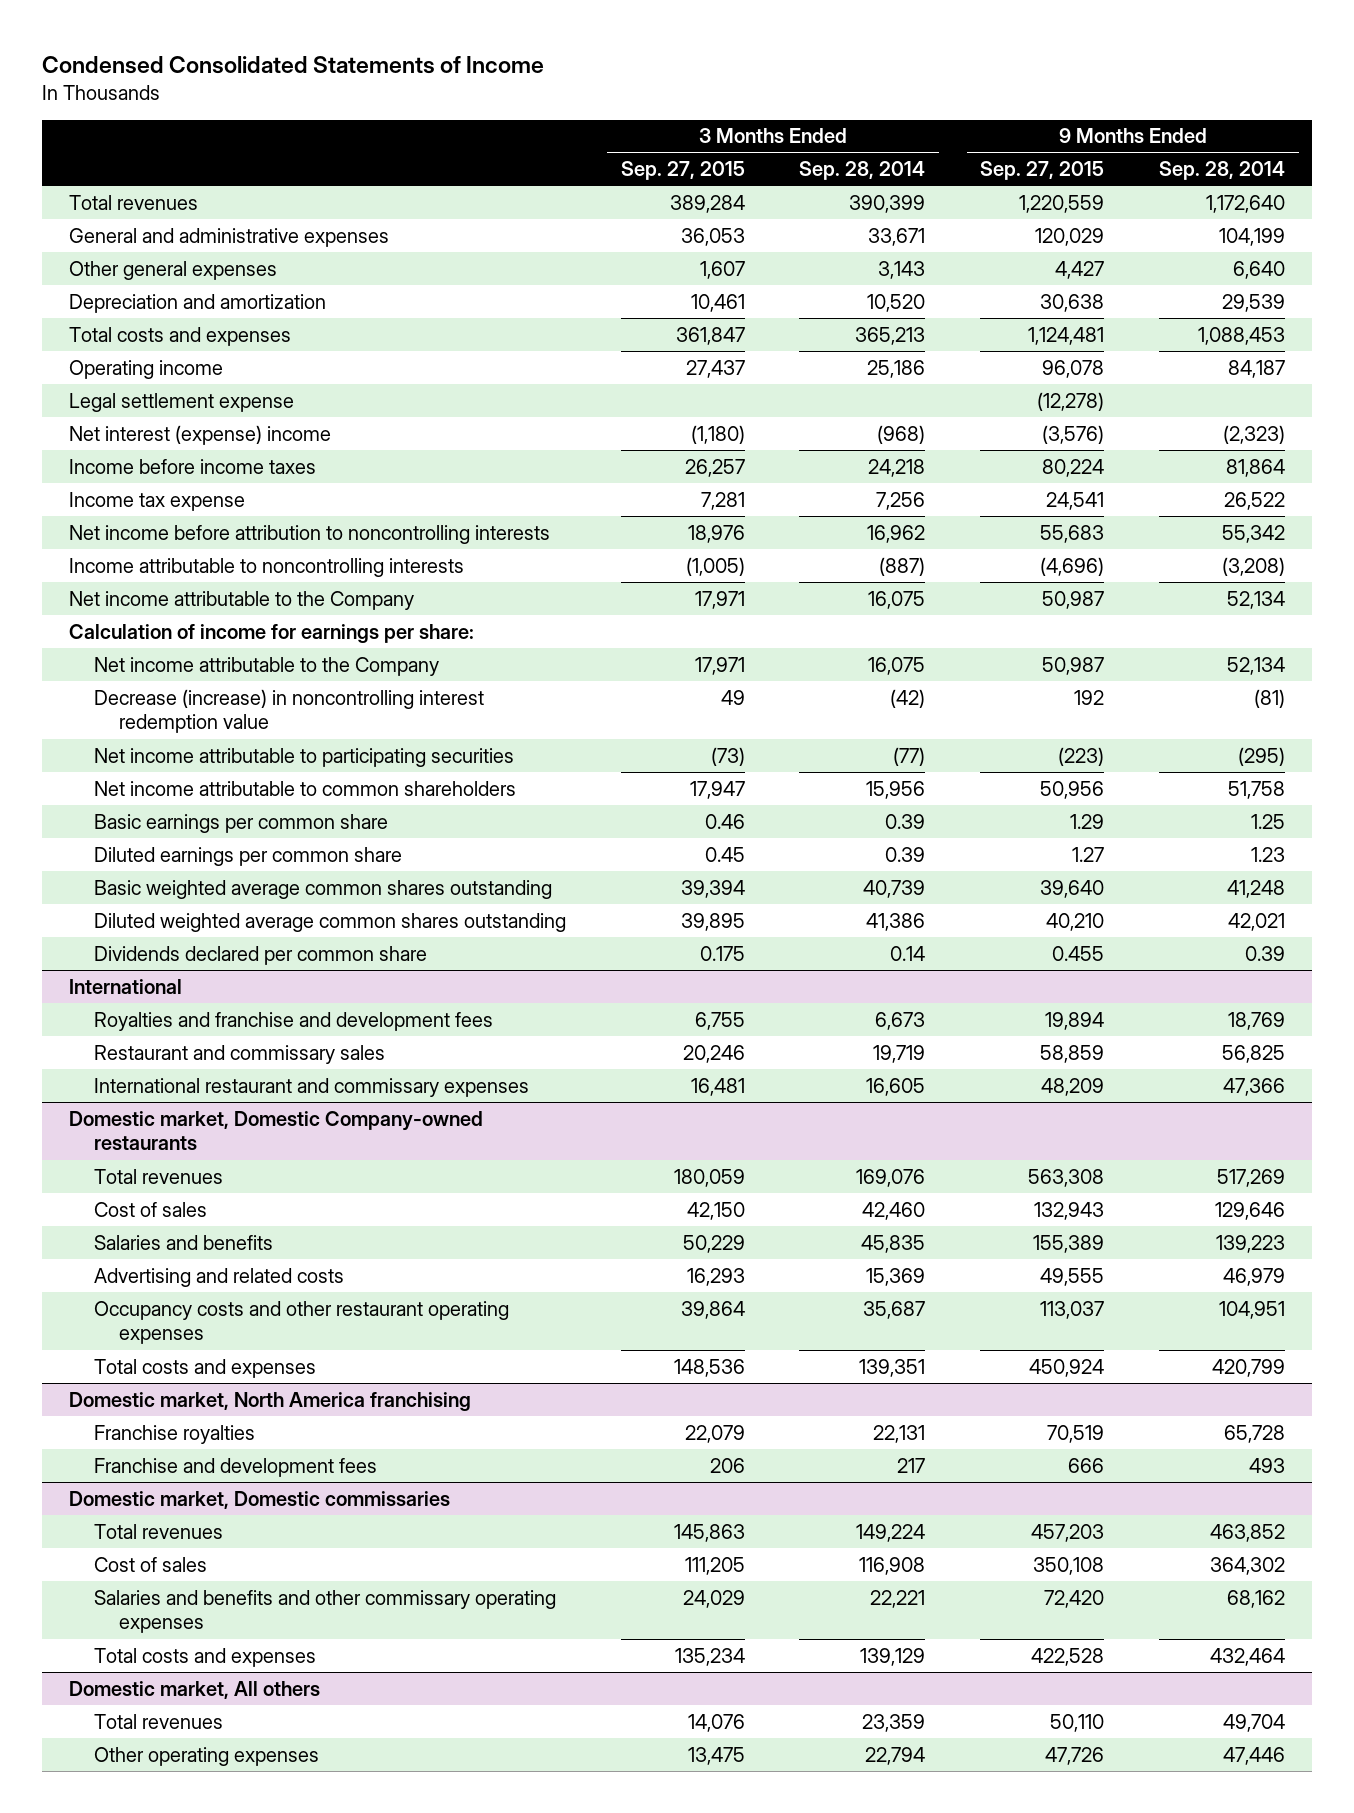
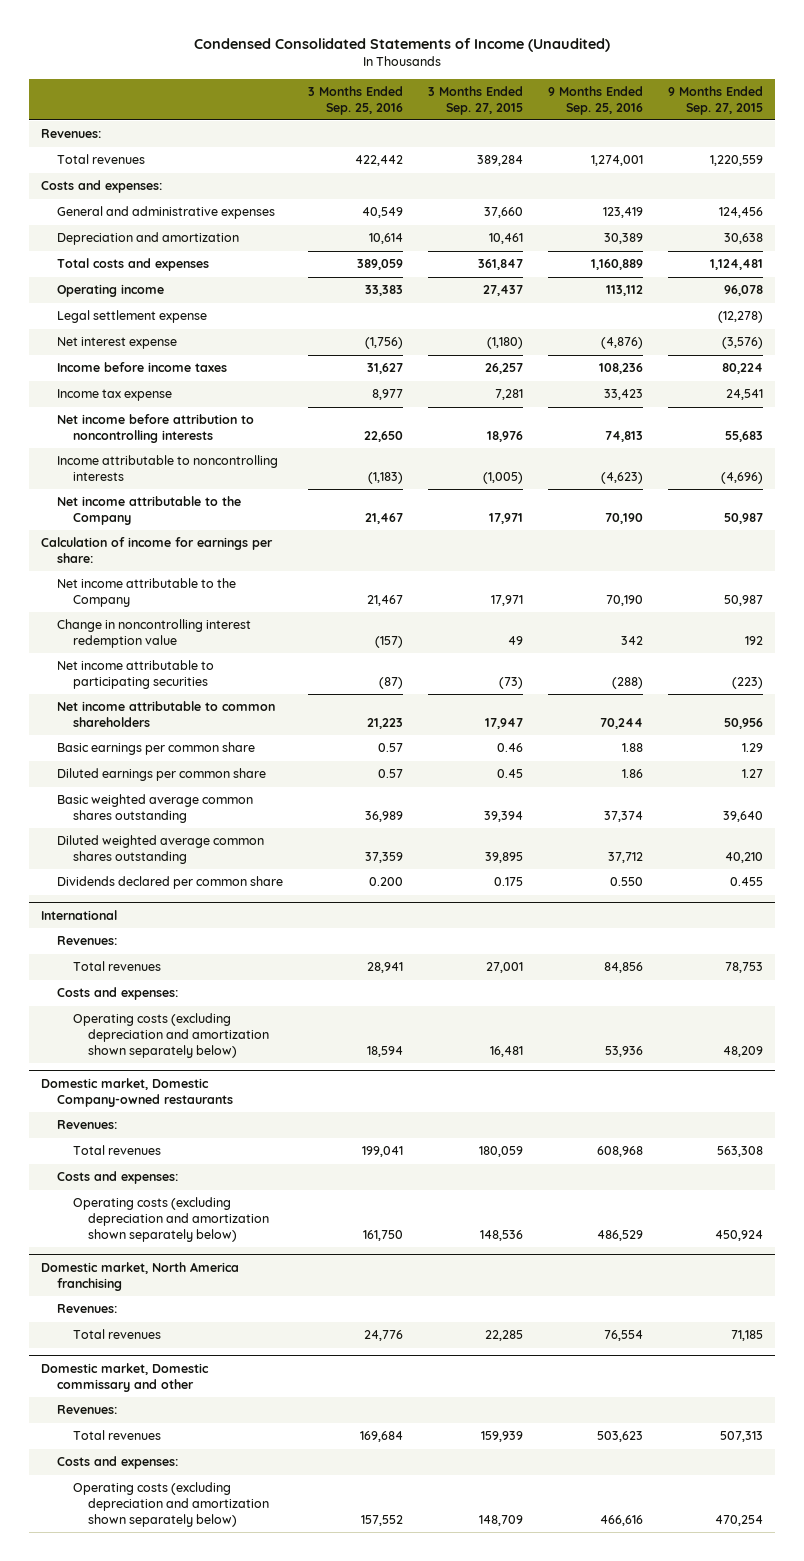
- Condensed Consolidated Statements of Income
+ Condensed Consolidated Statements of Income (Unaudited)
- | 3 Months Ended Sep. 27, 2015 | 3 Months Ended Sep. 28, 2014 | 9 Months Ended Sep. 27, 2015 | 9 Months Ended Sep. 28, 2014
+ | 3 Months Ended Sep. 25, 2016 | 3 Months Ended Sep. 27, 2015 | 9 Months Ended Sep. 25, 2016 | 9 Months Ended Sep. 27, 2015
+ Revenues:
- General and administrative expenses | 36,053 | 33,671 | 120,029 | 104,199
- Other general expenses | 1,607 | 3,143 | 4,427 | 6,640
+ Costs and expenses:
+ General and administrative expenses | 40,549 | 37,660 | 123,419 | 124,456
- Net interest (expense) income | (1,180) | (968) | (3,576) | (2,323)
+ Net interest expense | (1,756) | (1,180) | (4,876) | (3,576)
- Decrease (increase) in noncontrolling interest redemption value | 49 | (42) | 192 | (81)
+ Change in noncontrolling interest redemption value | (157) | 49 | 342 | 192
@ International
- Royalties and franchise and development fees | 6,755 | 6,673 | 19,894 | 18,769
- Restaurant and commissary sales | 20,246 | 19,719 | 58,859 | 56,825
- International restaurant and commissary expenses | 16,481 | 16,605 | 48,209 | 47,366
+ Revenues:
+ Total revenues | 28,941 | 27,001 | 84,856 | 78,753
+ Costs and expenses:
+ Operating costs (excluding depreciation and amortization shown separately below) | 18,594 | 16,481 | 53,936 | 48,209
@ Domestic market, Domestic Company-owned restaurants
+ Revenues:
- Cost of sales | 42,150 | 42,460 | 132,943 | 129,646
- Salaries and benefits | 50,229 | 45,835 | 155,389 | 139,223
- Advertising and related costs | 16,293 | 15,369 | 49,555 | 46,979
- Occupancy costs and other restaurant operating expenses | 39,864 | 35,687 | 113,037 | 104,951
- Total costs and expenses | 148,536 | 139,351 | 450,924 | 420,799
+ Costs and expenses:
+ Operating costs (excluding depreciation and amortization shown separately below) | 161,750 | 148,536 | 486,529 | 450,924
@ Domestic market, North America franchising
- Franchise royalties | 22,079 | 22,131 | 70,519 | 65,728
- Franchise and development fees | 206 | 217 | 666 | 493
- Domestic market, Domestic commissaries
- Total revenues | 145,863 | 149,224 | 457,203 | 463,852
- Cost of sales | 111,205 | 116,908 | 350,108 | 364,302
- Salaries and benefits and other commissary operating expenses | 24,029 | 22,221 | 72,420 | 68,162
- Total costs and expenses | 135,234 | 139,129 | 422,528 | 432,464
- Domestic market, All others
- Total revenues | 14,076 | 23,359 | 50,110 | 49,704
- Other operating expenses | 13,475 | 22,794 | 47,726 | 47,446
@ Domestic market, North America franchising
+ Revenues:
+ Total revenues | 24,776 | 22,285 | 76,554 | 71,185
+ Domestic market, Domestic commissary and other
+ Revenues:
+ Total revenues | 169,684 | 159,939 | 503,623 | 507,313
+ Costs and expenses:
+ Operating costs (excluding depreciation and amortization shown separately below) | 157,552 | 148,709 | 466,616 | 470,254

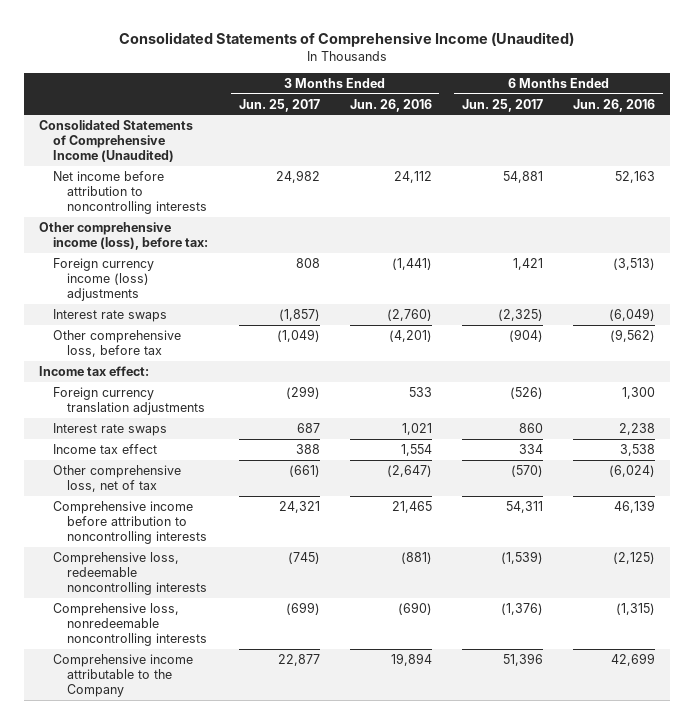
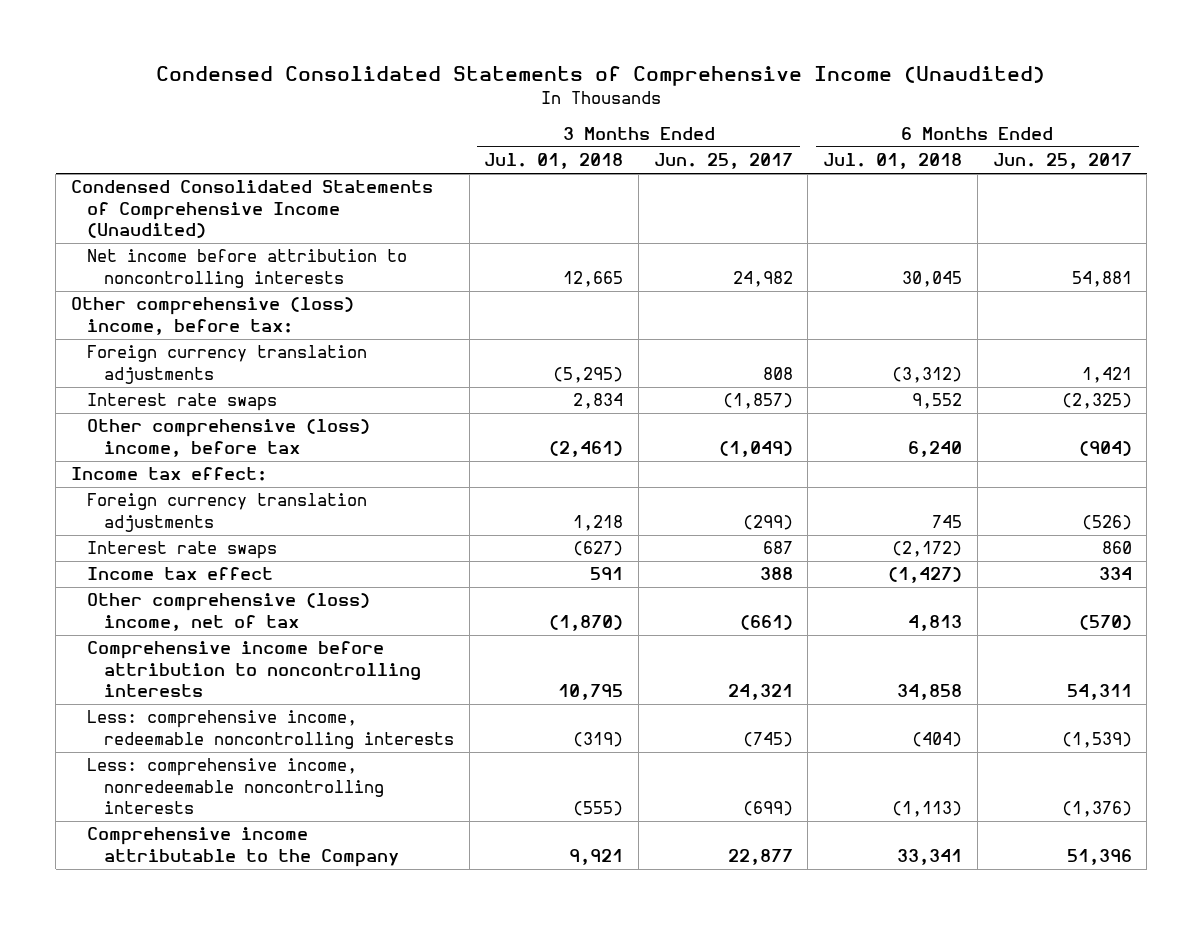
- Consolidated Statements of Comprehensive Income (Unaudited)
+ Condensed Consolidated Statements of Comprehensive Income (Unaudited)
- | 3 Months Ended Jun. 25, 2017 | 3 Months Ended Jun. 26, 2016 | 6 Months Ended Jun. 25, 2017 | 6 Months Ended Jun. 26, 2016
+ | 3 Months Ended Jul. 01, 2018 | 3 Months Ended Jun. 25, 2017 | 6 Months Ended Jul. 01, 2018 | 6 Months Ended Jun. 25, 2017
- Consolidated Statements of Comprehensive Income (Unaudited)
+ Condensed Consolidated Statements of Comprehensive Income (Unaudited)
- Other comprehensive income (loss), before tax:
- Foreign currency income (loss) adjustments | 808 | (1,441) | 1,421 | (3,513)
+ Other comprehensive (loss) income, before tax:
+ Foreign currency translation adjustments | (5,295) | 808 | (3,312) | 1,421
- Other comprehensive loss, before tax | (1,049) | (4,201) | (904) | (9,562)
+ Other comprehensive (loss) income, before tax | (2,461) | (1,049) | 6,240 | (904)
- Other comprehensive loss, net of tax | (661) | (2,647) | (570) | (6,024)
+ Other comprehensive (loss) income, net of tax | (1,870) | (661) | 4,813 | (570)
- Comprehensive loss, redeemable noncontrolling interests | (745) | (881) | (1,539) | (2,125)
- Comprehensive loss, nonredeemable noncontrolling interests | (699) | (690) | (1,376) | (1,315)
+ Less: comprehensive income, redeemable noncontrolling interests | (319) | (745) | (404) | (1,539)
+ Less: comprehensive income, nonredeemable noncontrolling interests | (555) | (699) | (1,113) | (1,376)

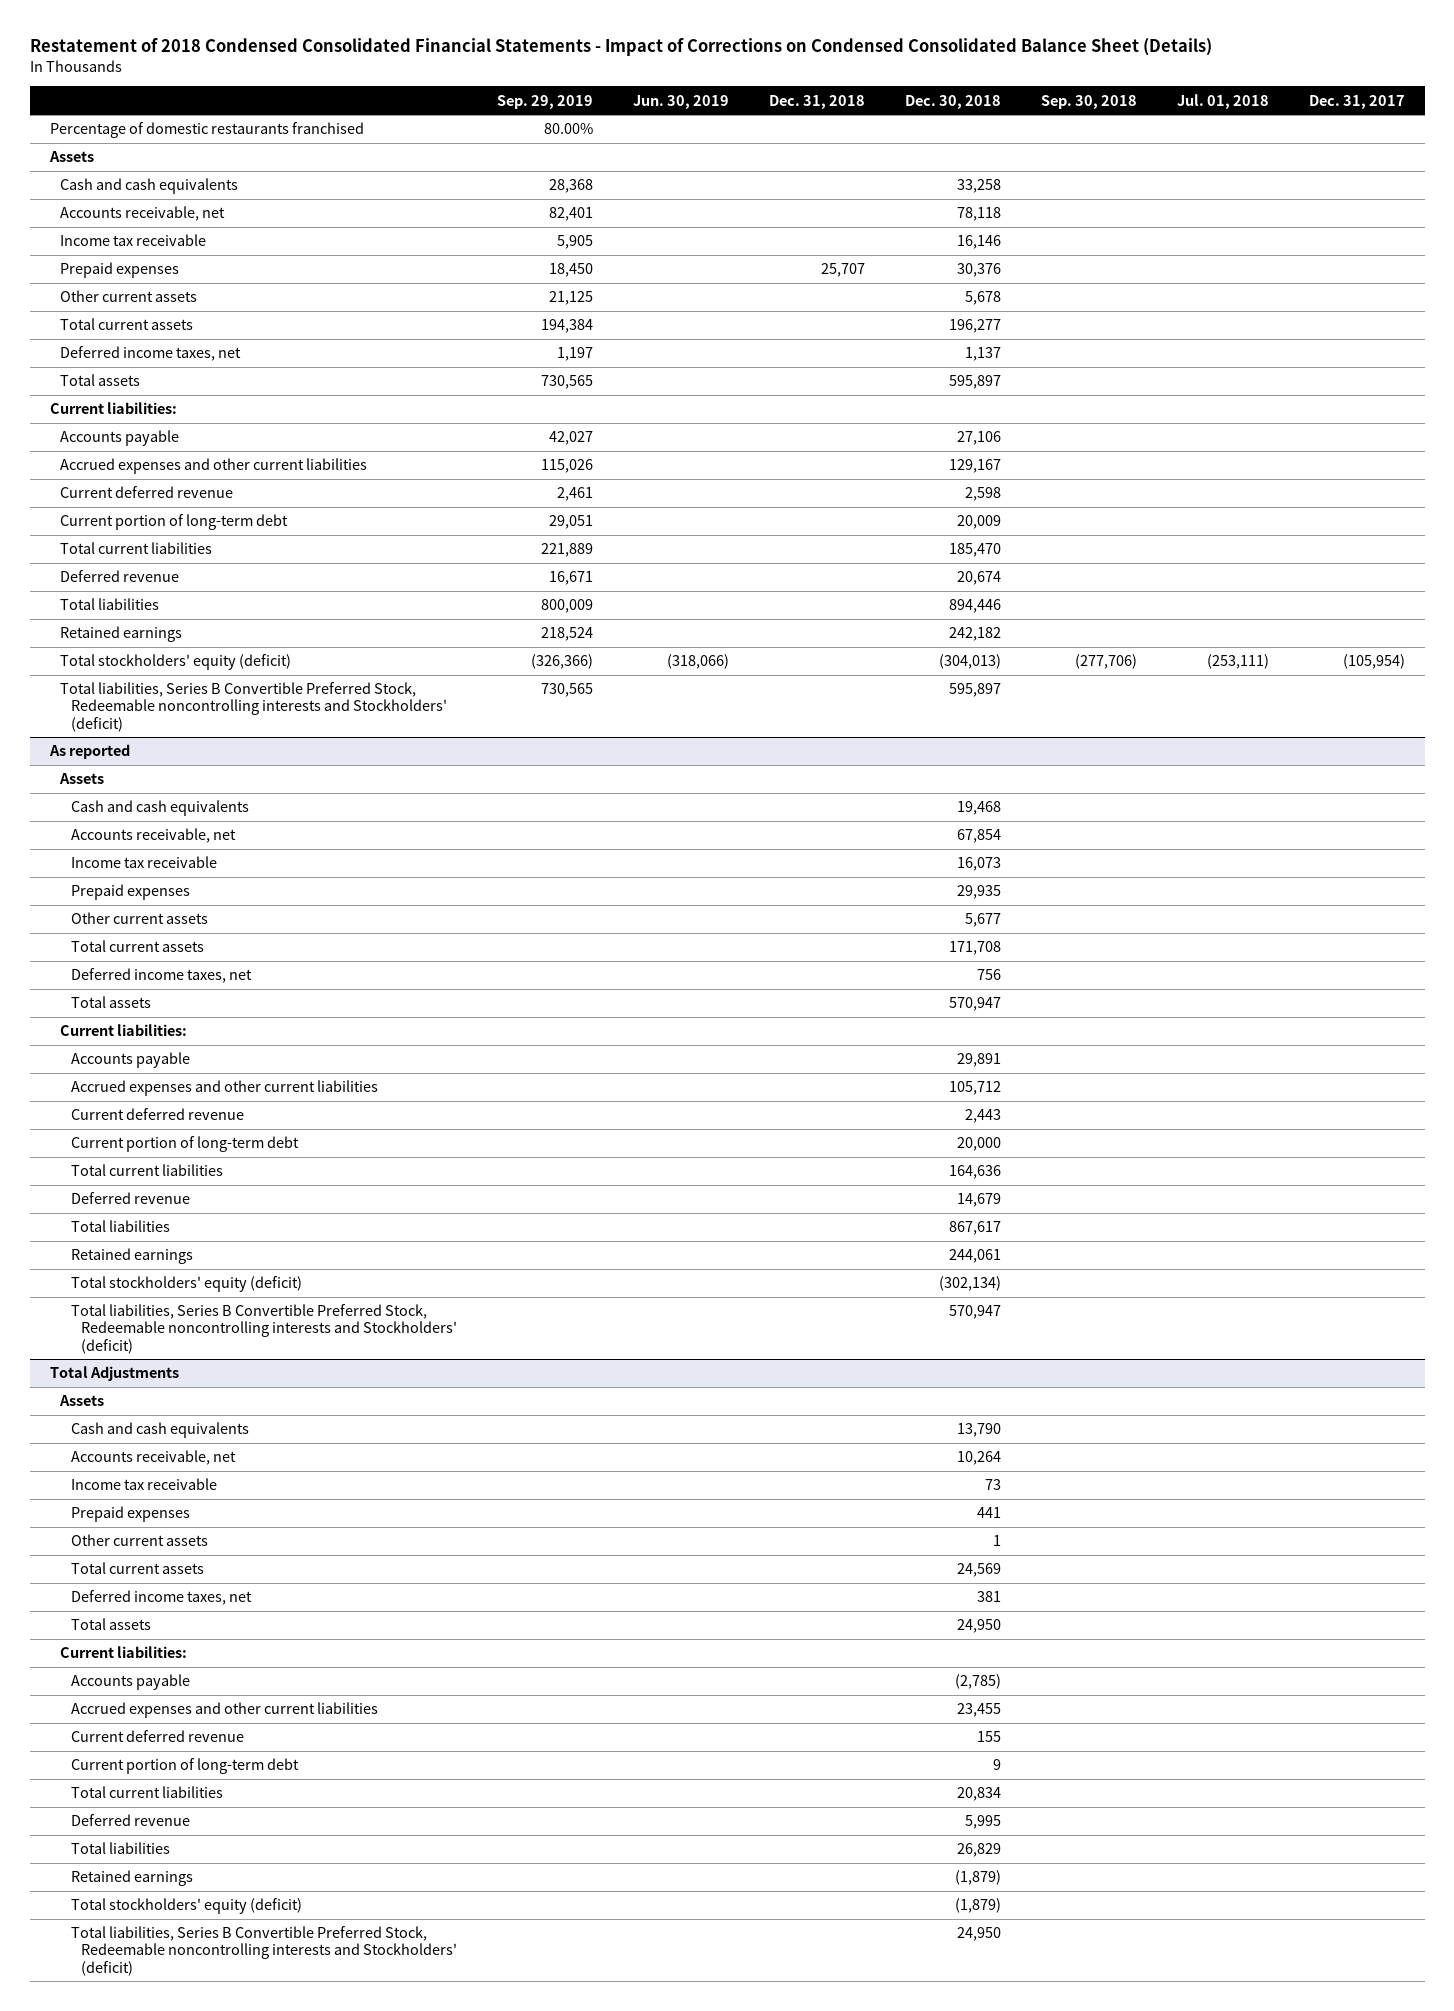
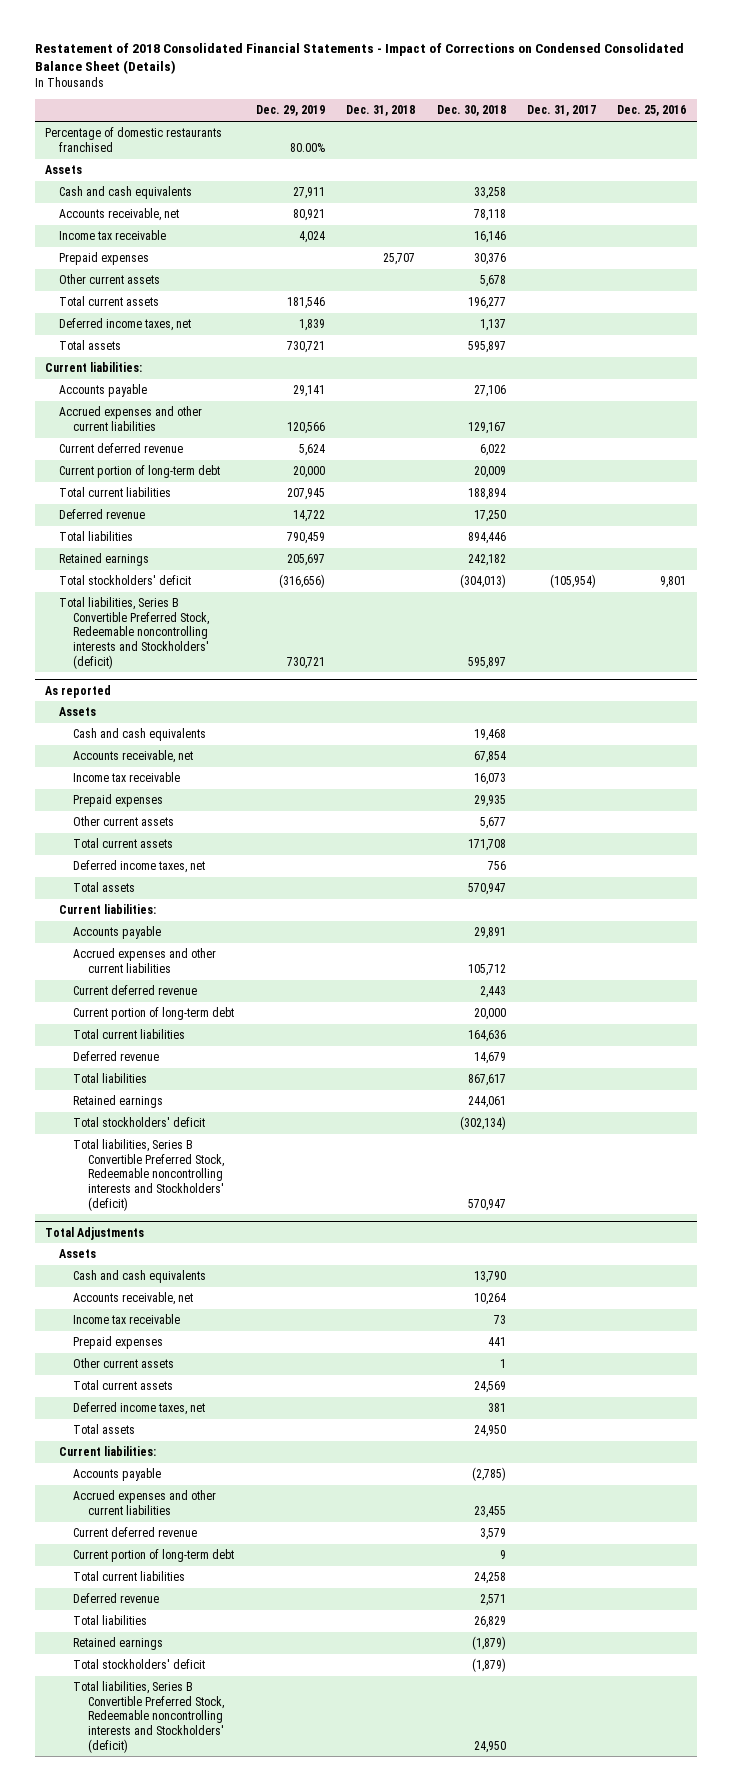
- Restatement of 2018 Condensed Consolidated Financial Statements - Impact of Corrections on Condensed Consolidated Balance Sheet (Details)
+ Restatement of 2018 Consolidated Financial Statements - Impact of Corrections on Condensed Consolidated Balance Sheet (Details)
- | Sep. 29, 2019 | Jun. 30, 2019 | Dec. 31, 2018 | Dec. 30, 2018 | Sep. 30, 2018 | Jul. 01, 2018 | Dec. 31, 2017
+ | Dec. 29, 2019 | Dec. 31, 2018 | Dec. 30, 2018 | Dec. 31, 2017 | Dec. 25, 2016
- Current deferred revenue | 2,461 | | | 2,598 | | |
+ Current deferred revenue | 5,624 | | 6,022 | |
- Total current liabilities | 221,889 | | | 185,470 | | |
- Deferred revenue | 16,671 | | | 20,674 | | |
+ Total current liabilities | 207,945 | | 188,894 | |
+ Deferred revenue | 14,722 | | 17,250 | |
- Total stockholders' equity (deficit) | (326,366) | (318,066) | | (304,013) | (277,706) | (253,111) | (105,954)
+ Total stockholders' deficit | (316,656) | | (304,013) | (105,954) | 9,801
@ As reported
- Total stockholders' equity (deficit) | | | | (302,134) | | |
+ Total stockholders' deficit | | | (302,134) | |
@ Total Adjustments
- Current deferred revenue | | | | 155 | | |
+ Current deferred revenue | | | 3,579 | |
- Total current liabilities | | | | 20,834 | | |
- Deferred revenue | | | | 5,995 | | |
+ Total current liabilities | | | 24,258 | |
+ Deferred revenue | | | 2,571 | |
- Total stockholders' equity (deficit) | | | | (1,879) | | |
+ Total stockholders' deficit | | | (1,879) | |

